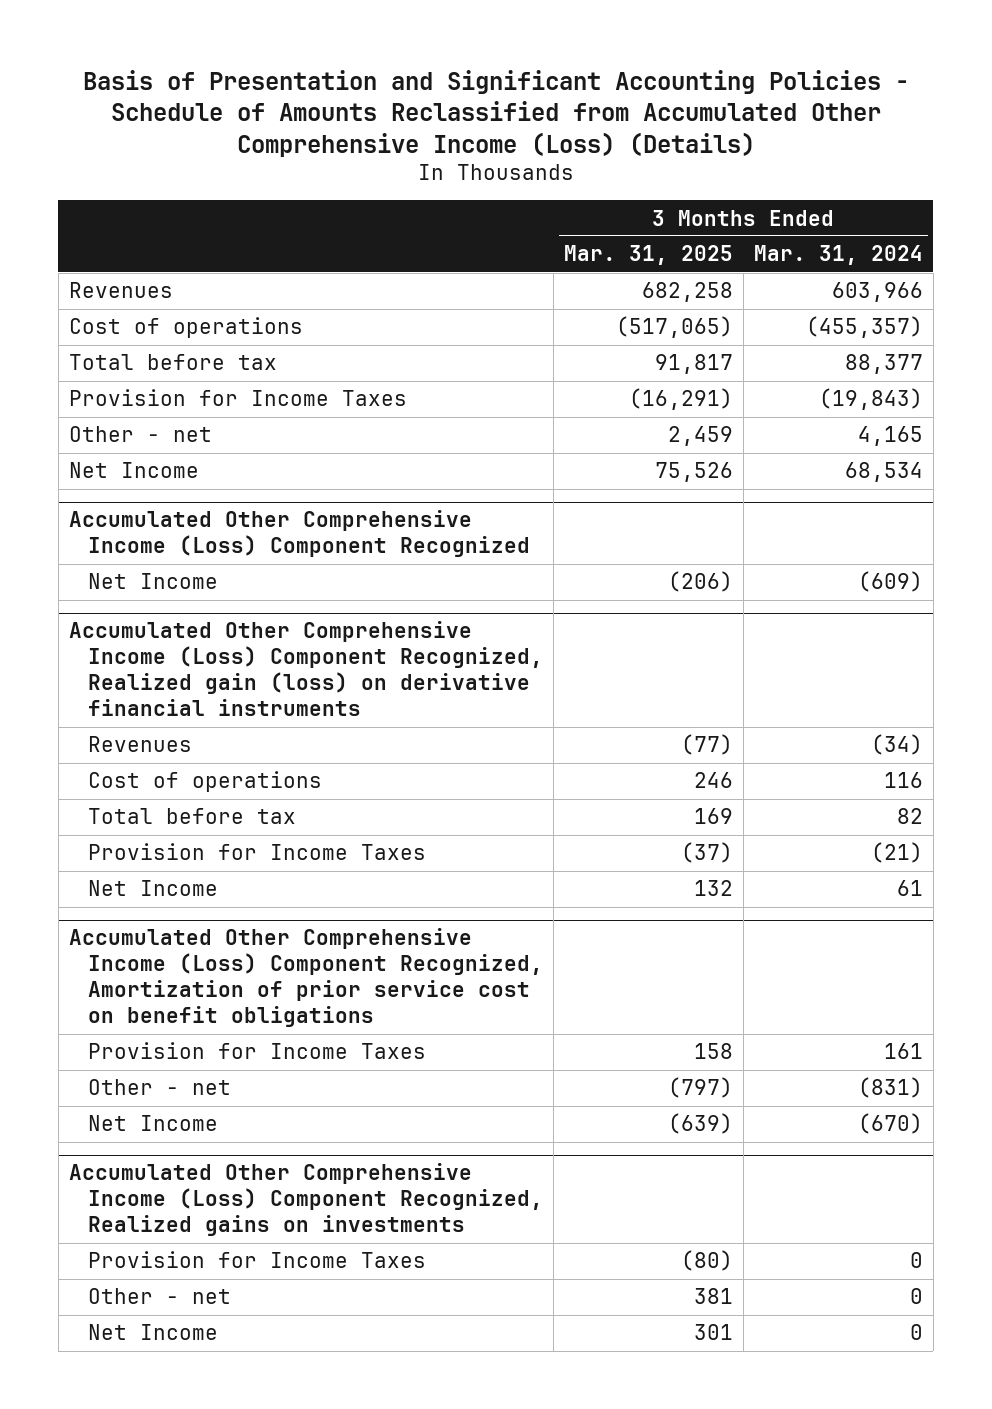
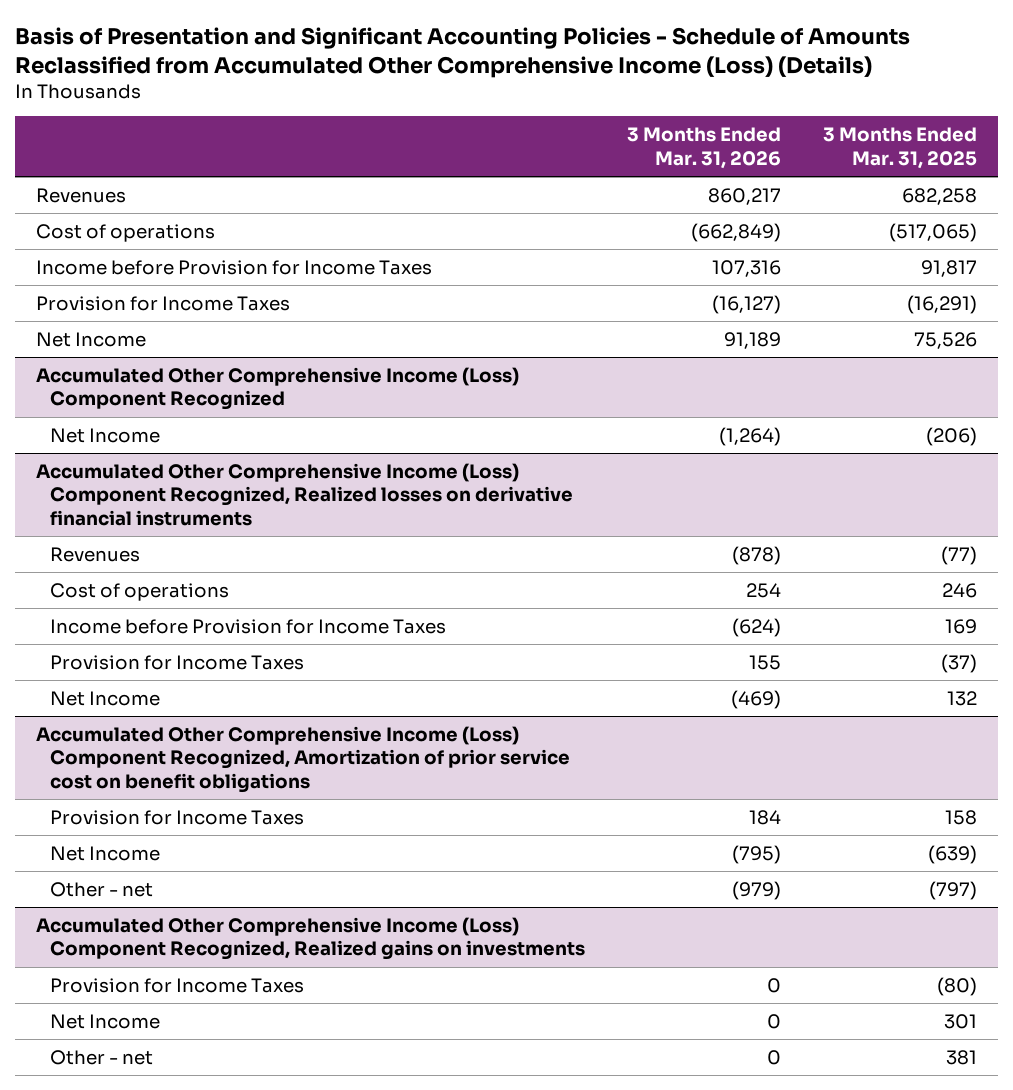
- | 3 Months Ended Mar. 31, 2025 | 3 Months Ended Mar. 31, 2024
+ | 3 Months Ended Mar. 31, 2026 | 3 Months Ended Mar. 31, 2025
- Total before tax | 91,817 | 88,377
+ Income before Provision for Income Taxes | 107,316 | 91,817
- Other - net | 2,459 | 4,165
- Accumulated Other Comprehensive Income (Loss) Component Recognized, Realized gain (loss) on derivative financial instruments
+ Accumulated Other Comprehensive Income (Loss) Component Recognized, Realized losses on derivative financial instruments
- Total before tax | 169 | 82
+ Income before Provision for Income Taxes | (624) | 169
@ Accumulated Other Comprehensive Income (Loss) Component Recognized, Amortization of prior service cost on benefit obligations
moved down: Other - net | (979) | (797)
@ Accumulated Other Comprehensive Income (Loss) Component Recognized, Realized gains on investments
moved down: Other - net | 0 | 381

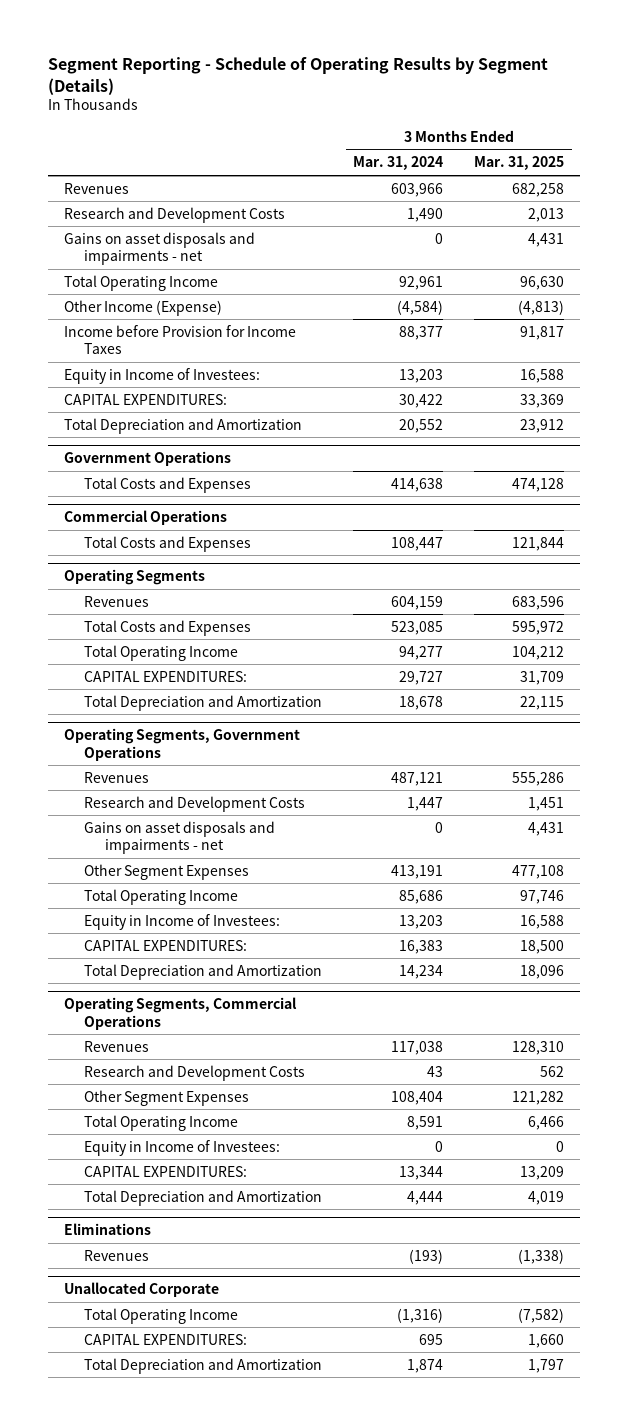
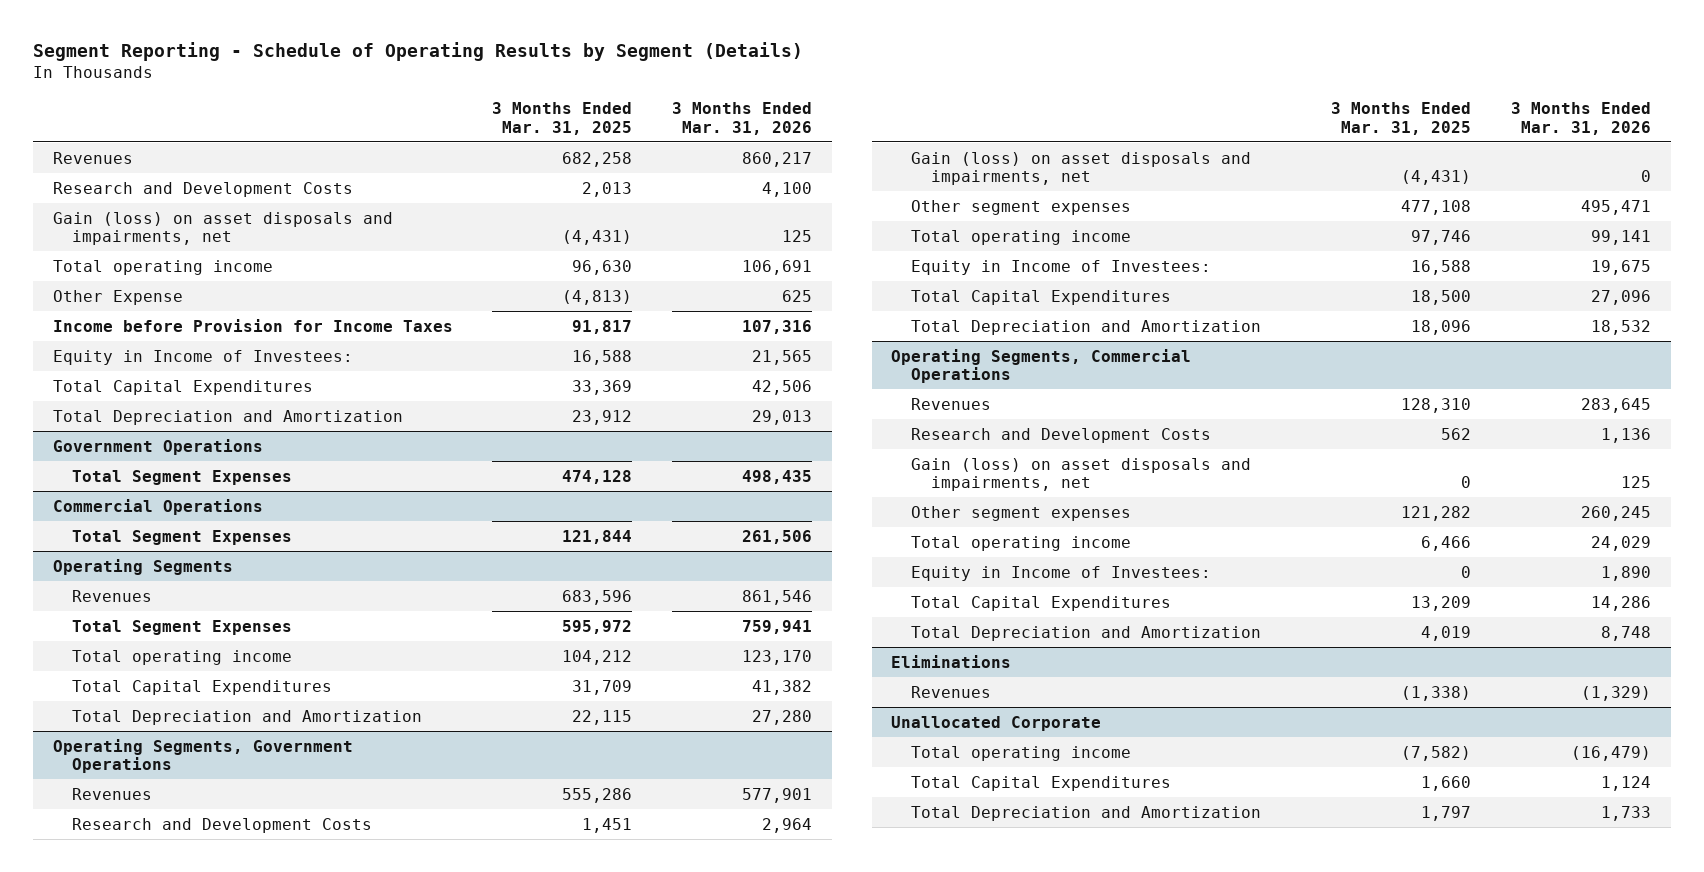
- | 3 Months Ended Mar. 31, 2024 | 3 Months Ended Mar. 31, 2025
+ | 3 Months Ended Mar. 31, 2025 | 3 Months Ended Mar. 31, 2026
- Gains on asset disposals and impairments - net | 0 | 4,431
- Total Operating Income | 92,961 | 96,630
- Other Income (Expense) | (4,584) | (4,813)
+ Gain (loss) on asset disposals and impairments, net | (4,431) | 125
+ Total operating income | 96,630 | 106,691
+ Other Expense | (4,813) | 625
- CAPITAL EXPENDITURES: | 30,422 | 33,369
+ Total Capital Expenditures | 33,369 | 42,506
@ Government Operations
- Total Costs and Expenses | 414,638 | 474,128
+ Total Segment Expenses | 474,128 | 498,435
@ Commercial Operations
- Total Costs and Expenses | 108,447 | 121,844
+ Total Segment Expenses | 121,844 | 261,506
@ Operating Segments
- Total Costs and Expenses | 523,085 | 595,972
- Total Operating Income | 94,277 | 104,212
- CAPITAL EXPENDITURES: | 29,727 | 31,709
+ Total Segment Expenses | 595,972 | 759,941
+ Total operating income | 104,212 | 123,170
+ Total Capital Expenditures | 31,709 | 41,382
@ Operating Segments, Government Operations
- Gains on asset disposals and impairments - net | 0 | 4,431
- Other Segment Expenses | 413,191 | 477,108
- Total Operating Income | 85,686 | 97,746
+ Gain (loss) on asset disposals and impairments, net | (4,431) | 0
+ Other segment expenses | 477,108 | 495,471
+ Total operating income | 97,746 | 99,141
- CAPITAL EXPENDITURES: | 16,383 | 18,500
+ Total Capital Expenditures | 18,500 | 27,096
@ Operating Segments, Commercial Operations
- Other Segment Expenses | 108,404 | 121,282
- Total Operating Income | 8,591 | 6,466
+ Gain (loss) on asset disposals and impairments, net | 0 | 125
+ Other segment expenses | 121,282 | 260,245
+ Total operating income | 6,466 | 24,029
- CAPITAL EXPENDITURES: | 13,344 | 13,209
+ Total Capital Expenditures | 13,209 | 14,286
@ Unallocated Corporate
- Total Operating Income | (1,316) | (7,582)
- CAPITAL EXPENDITURES: | 695 | 1,660
+ Total operating income | (7,582) | (16,479)
+ Total Capital Expenditures | 1,660 | 1,124

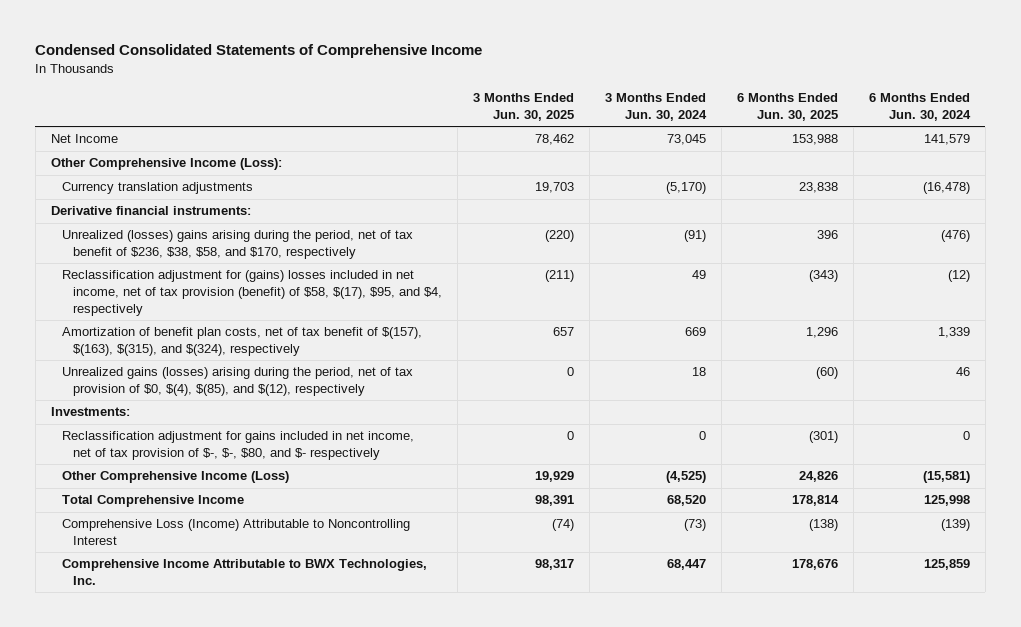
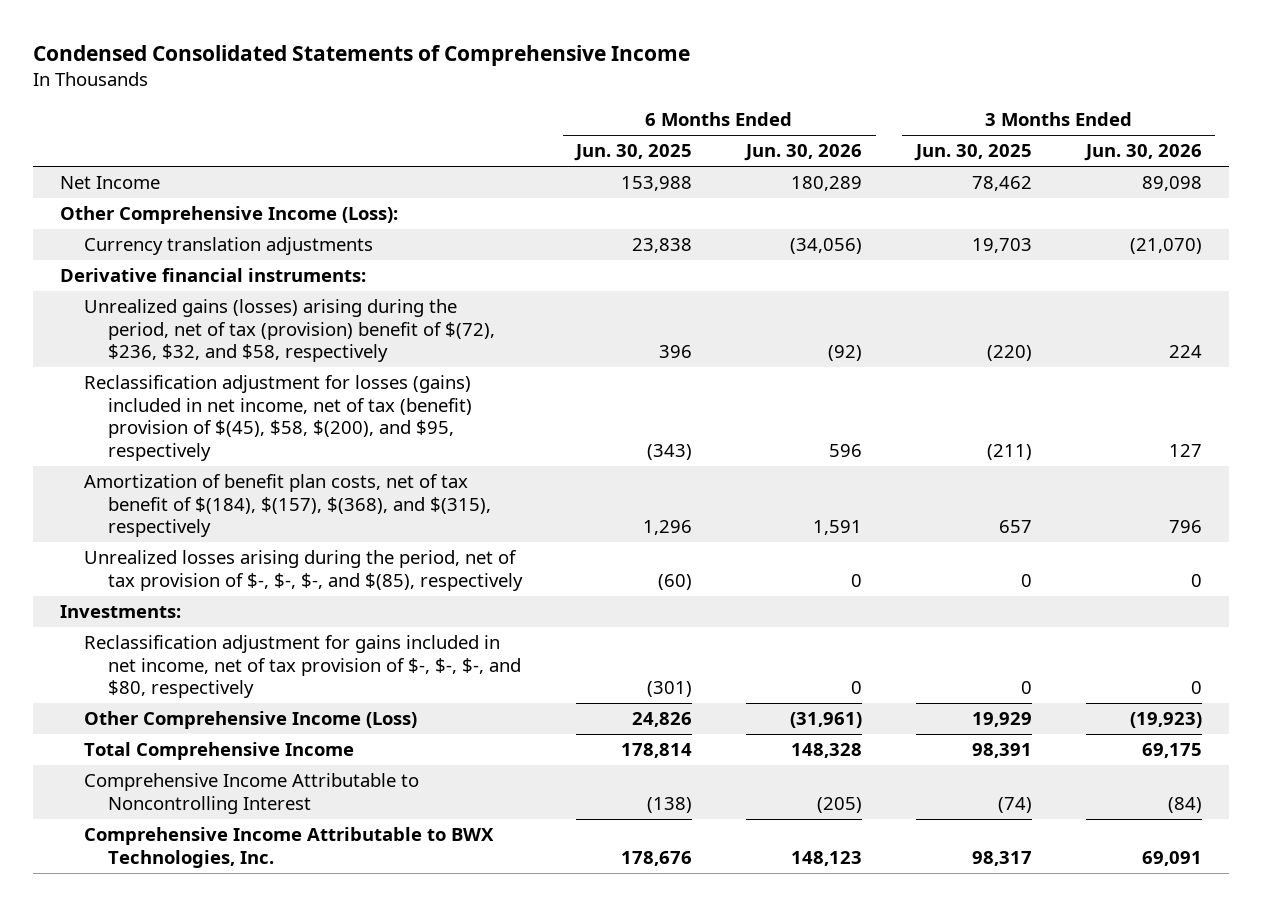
- | 3 Months Ended Jun. 30, 2025 | 3 Months Ended Jun. 30, 2024 | 6 Months Ended Jun. 30, 2025 | 6 Months Ended Jun. 30, 2024
+ | 6 Months Ended Jun. 30, 2025 | 6 Months Ended Jun. 30, 2026 | 3 Months Ended Jun. 30, 2025 | 3 Months Ended Jun. 30, 2026
- Unrealized (losses) gains arising during the period, net of tax benefit of $236, $38, $58, and $170, respectively | (220) | (91) | 396 | (476)
- Reclassification adjustment for (gains) losses included in net income, net of tax provision (benefit) of $58, $(17), $95, and $4, respectively | (211) | 49 | (343) | (12)
- Amortization of benefit plan costs, net of tax benefit of $(157), $(163), $(315), and $(324), respectively | 657 | 669 | 1,296 | 1,339
- Unrealized gains (losses) arising during the period, net of tax provision of $0, $(4), $(85), and $(12), respectively | 0 | 18 | (60) | 46
+ Unrealized gains (losses) arising during the period, net of tax (provision) benefit of $(72), $236, $32, and $58, respectively | 396 | (92) | (220) | 224
+ Reclassification adjustment for losses (gains) included in net income, net of tax (benefit) provision of $(45), $58, $(200), and $95, respectively | (343) | 596 | (211) | 127
+ Amortization of benefit plan costs, net of tax benefit of $(184), $(157), $(368), and $(315), respectively | 1,296 | 1,591 | 657 | 796
+ Unrealized losses arising during the period, net of tax provision of $-, $-, $-, and $(85), respectively | (60) | 0 | 0 | 0
- Reclassification adjustment for gains included in net income, net of tax provision of $-, $-, $80, and $- respectively | 0 | 0 | (301) | 0
+ Reclassification adjustment for gains included in net income, net of tax provision of $-, $-, $-, and $80, respectively | (301) | 0 | 0 | 0
- Comprehensive Loss (Income) Attributable to Noncontrolling Interest | (74) | (73) | (138) | (139)
+ Comprehensive Income Attributable to Noncontrolling Interest | (138) | (205) | (74) | (84)

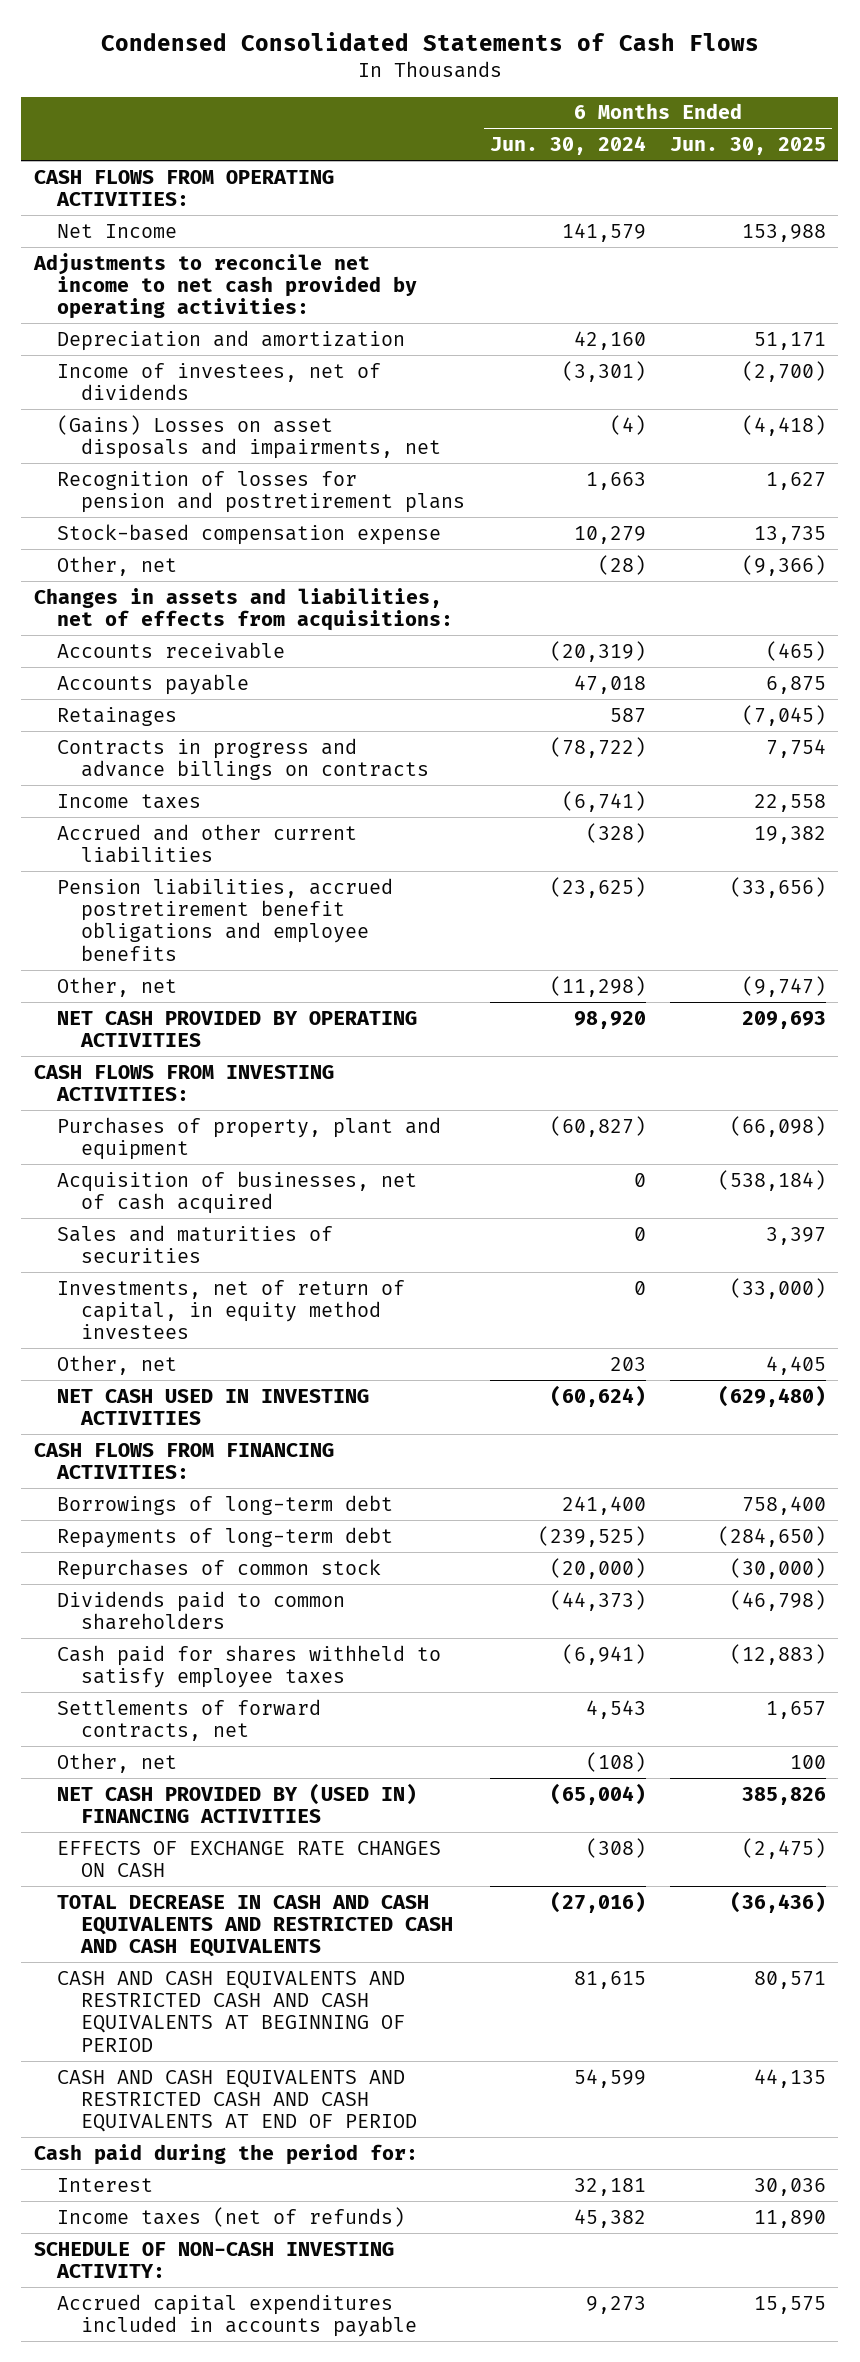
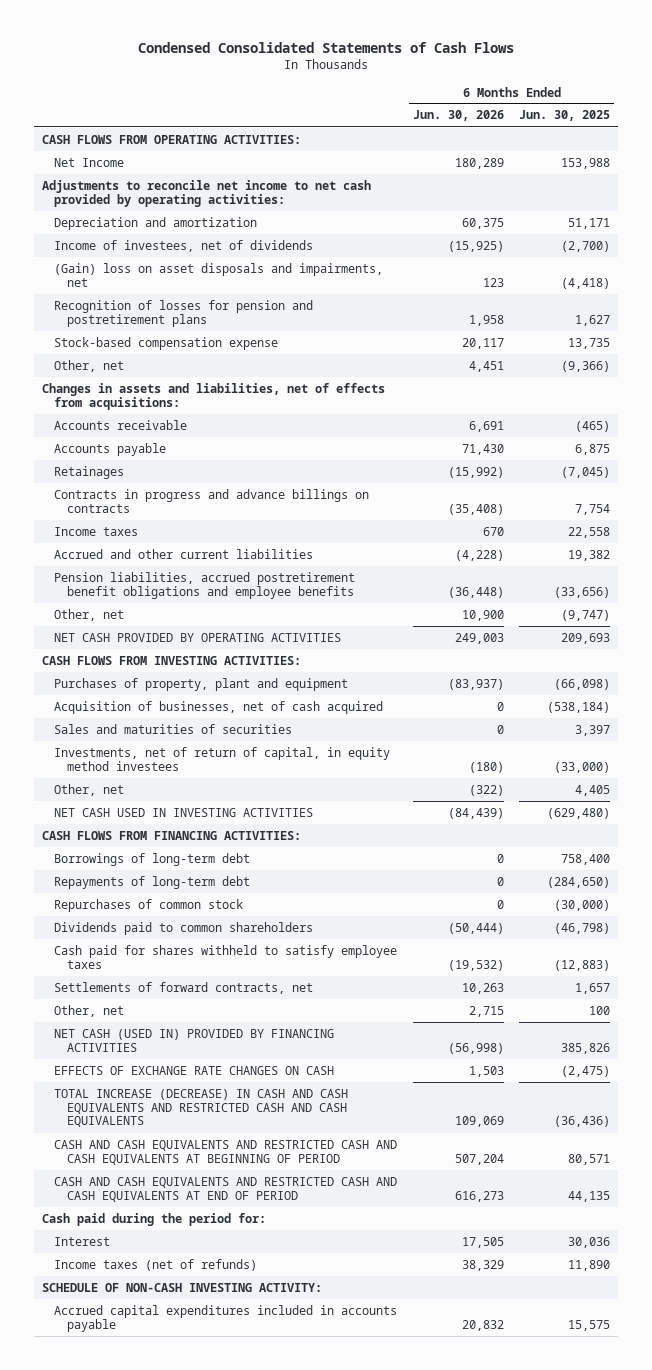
- | 6 Months Ended Jun. 30, 2024 | 6 Months Ended Jun. 30, 2025
+ | 6 Months Ended Jun. 30, 2026 | 6 Months Ended Jun. 30, 2025
- (Gains) Losses on asset disposals and impairments, net | (4) | (4,418)
+ (Gain) loss on asset disposals and impairments, net | 123 | (4,418)
- NET CASH PROVIDED BY (USED IN) FINANCING ACTIVITIES | (65,004) | 385,826
+ NET CASH (USED IN) PROVIDED BY FINANCING ACTIVITIES | (56,998) | 385,826
- TOTAL DECREASE IN CASH AND CASH EQUIVALENTS AND RESTRICTED CASH AND CASH EQUIVALENTS | (27,016) | (36,436)
+ TOTAL INCREASE (DECREASE) IN CASH AND CASH EQUIVALENTS AND RESTRICTED CASH AND CASH EQUIVALENTS | 109,069 | (36,436)

